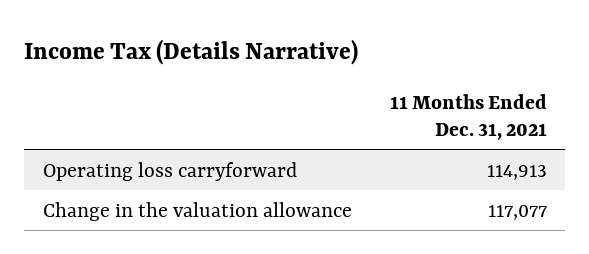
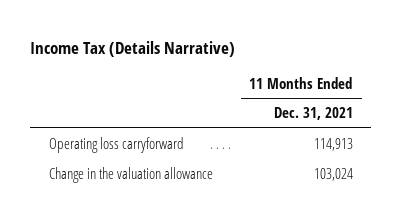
- Change in the valuation allowance | 117,077
+ Change in the valuation allowance | 103,024

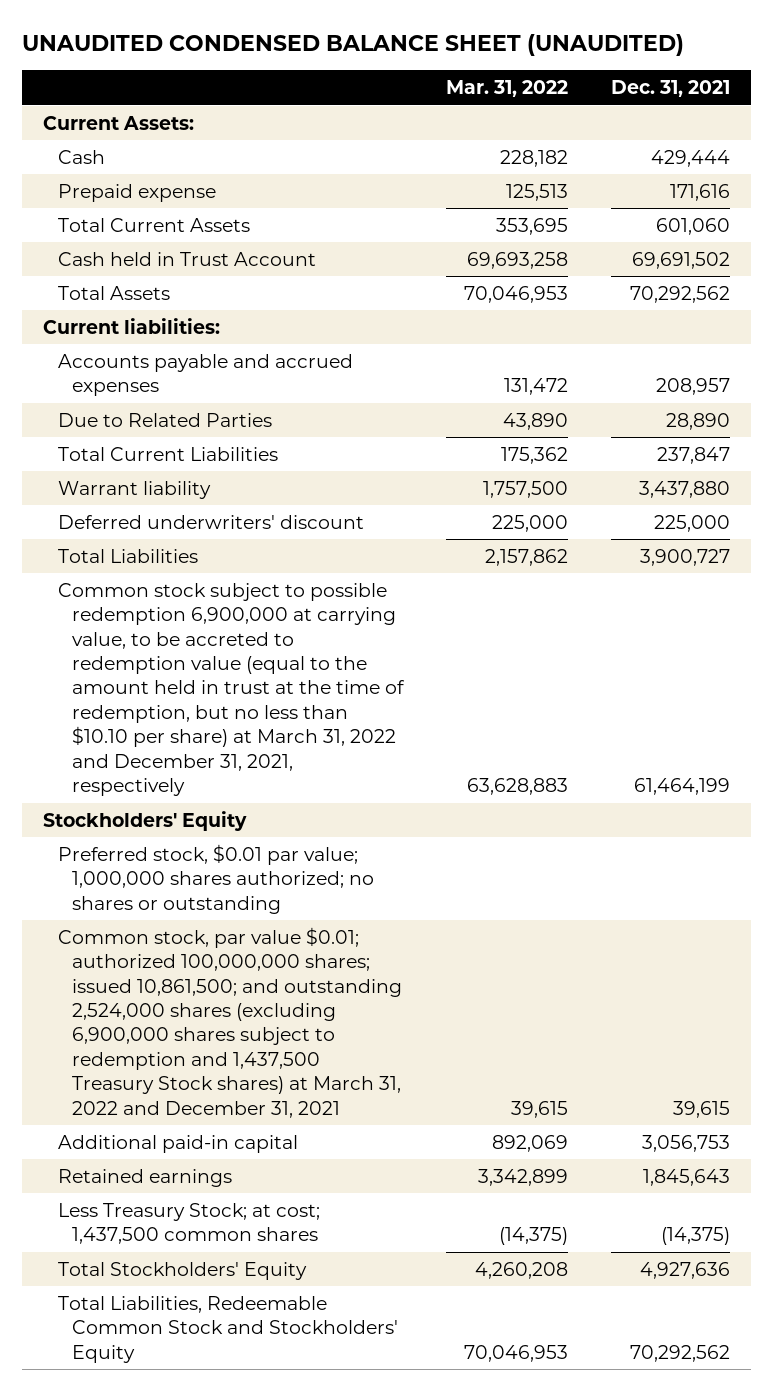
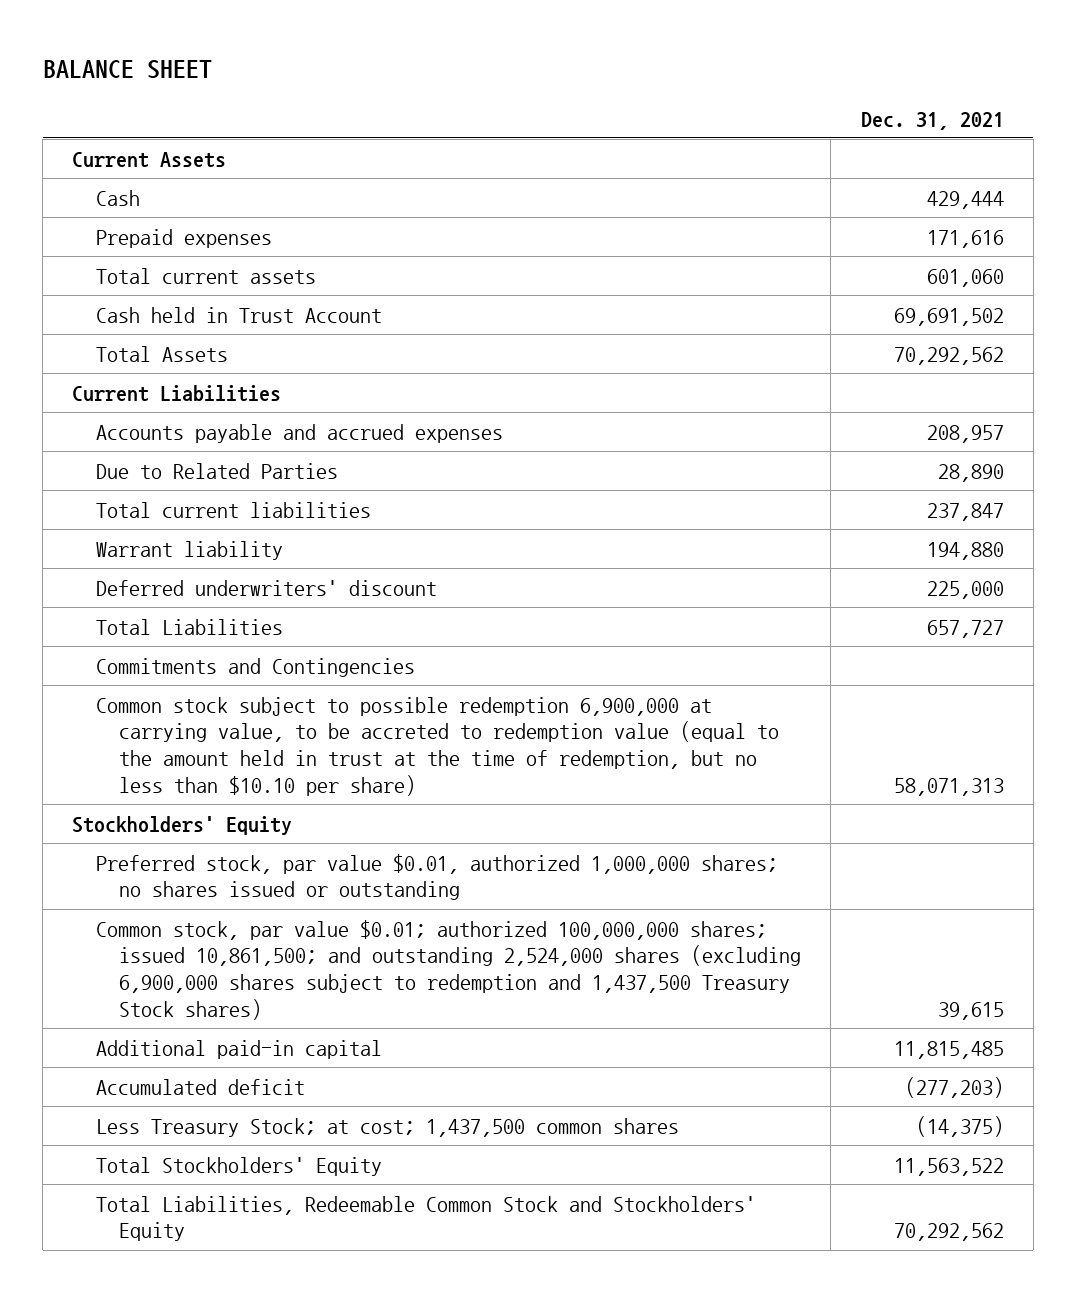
- UNAUDITED CONDENSED BALANCE SHEET (UNAUDITED)
+ BALANCE SHEET
- | Mar. 31, 2022 | Dec. 31, 2021
+ | Dec. 31, 2021
- Current Assets:
+ Current Assets
- Prepaid expense | 125,513 | 171,616
- Total Current Assets | 353,695 | 601,060
+ Prepaid expenses | 171,616
+ Total current assets | 601,060
- Current liabilities:
+ Current Liabilities
- Total Current Liabilities | 175,362 | 237,847
- Warrant liability | 1,757,500 | 3,437,880
+ Total current liabilities | 237,847
+ Warrant liability | 194,880
- Total Liabilities | 2,157,862 | 3,900,727
- Common stock subject to possible redemption 6,900,000 at carrying value, to be accreted to redemption value (equal to the amount held in trust at the time of redemption, but no less than $10.10 per share) at March 31, 2022 and December 31, 2021, respectively | 63,628,883 | 61,464,199
+ Total Liabilities | 657,727
+ Commitments and Contingencies
+ Common stock subject to possible redemption 6,900,000 at carrying value, to be accreted to redemption value (equal to the amount held in trust at the time of redemption, but no less than $10.10 per share) | 58,071,313
- Preferred stock, $0.01 par value; 1,000,000 shares authorized; no shares or outstanding
- Common stock, par value $0.01; authorized 100,000,000 shares; issued 10,861,500; and outstanding 2,524,000 shares (excluding 6,900,000 shares subject to redemption and 1,437,500 Treasury Stock shares) at March 31, 2022 and December 31, 2021 | 39,615 | 39,615
- Additional paid-in capital | 892,069 | 3,056,753
- Retained earnings | 3,342,899 | 1,845,643
+ Preferred stock, par value $0.01, authorized 1,000,000 shares; no shares issued or outstanding
+ Common stock, par value $0.01; authorized 100,000,000 shares; issued 10,861,500; and outstanding 2,524,000 shares (excluding 6,900,000 shares subject to redemption and 1,437,500 Treasury Stock shares) | 39,615
+ Additional paid-in capital | 11,815,485
+ Accumulated deficit | (277,203)
- Total Stockholders' Equity | 4,260,208 | 4,927,636
+ Total Stockholders' Equity | 11,563,522

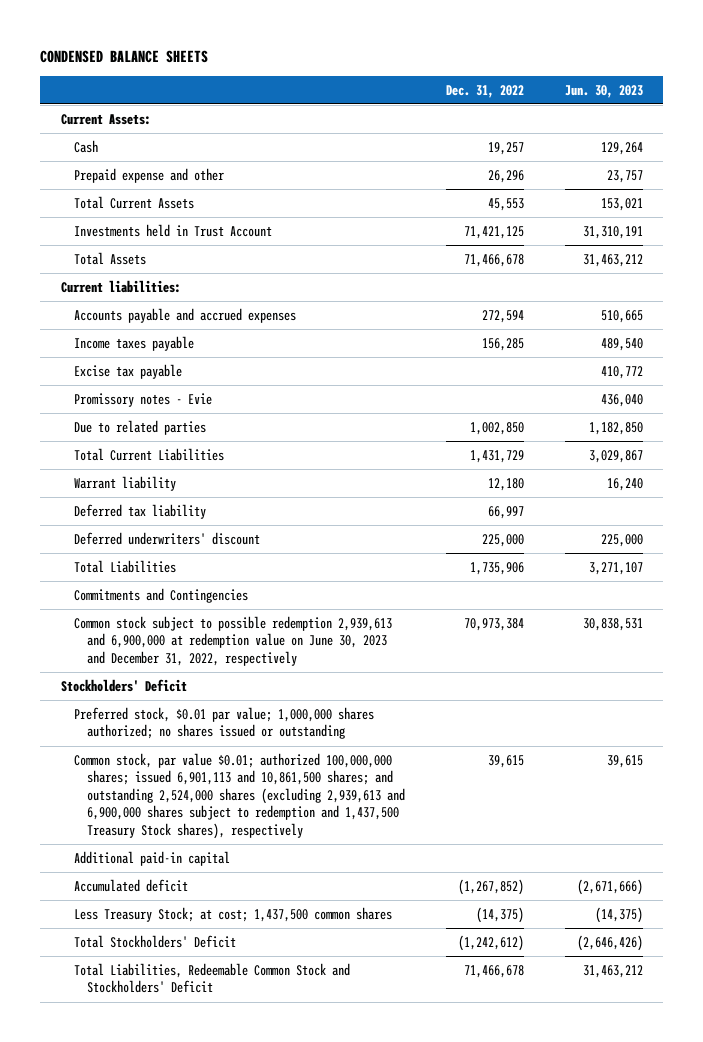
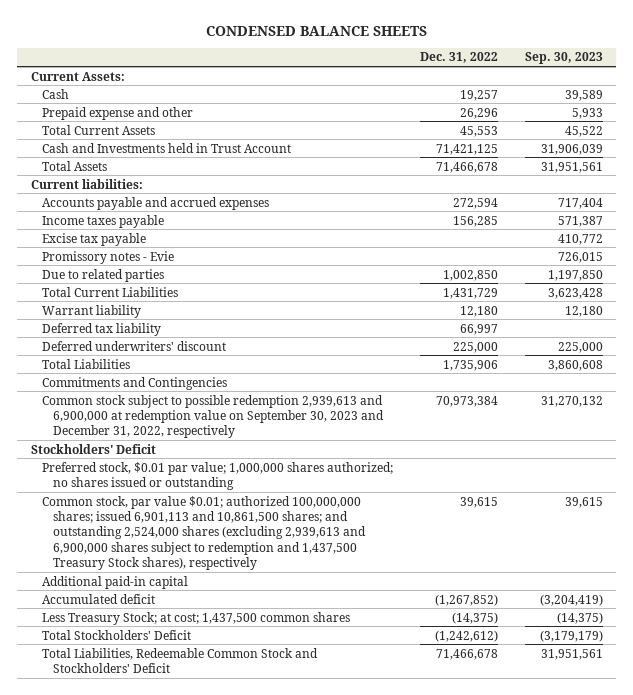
- | Dec. 31, 2022 | Jun. 30, 2023
+ | Dec. 31, 2022 | Sep. 30, 2023
- Investments held in Trust Account | 71,421,125 | 31,310,191
+ Cash and Investments held in Trust Account | 71,421,125 | 31,906,039
- Common stock subject to possible redemption 2,939,613 and 6,900,000 at redemption value on June 30, 2023 and December 31, 2022, respectively | 70,973,384 | 30,838,531
+ Common stock subject to possible redemption 2,939,613 and 6,900,000 at redemption value on September 30, 2023 and December 31, 2022, respectively | 70,973,384 | 31,270,132

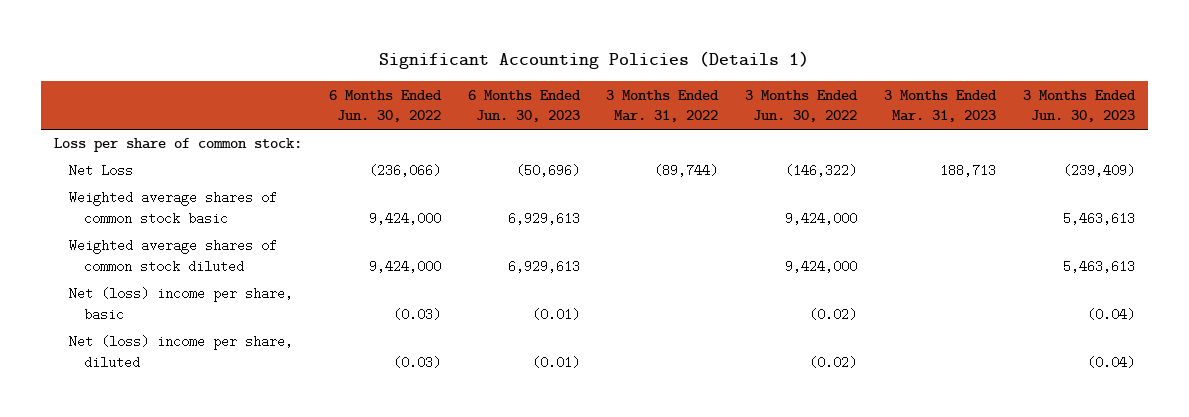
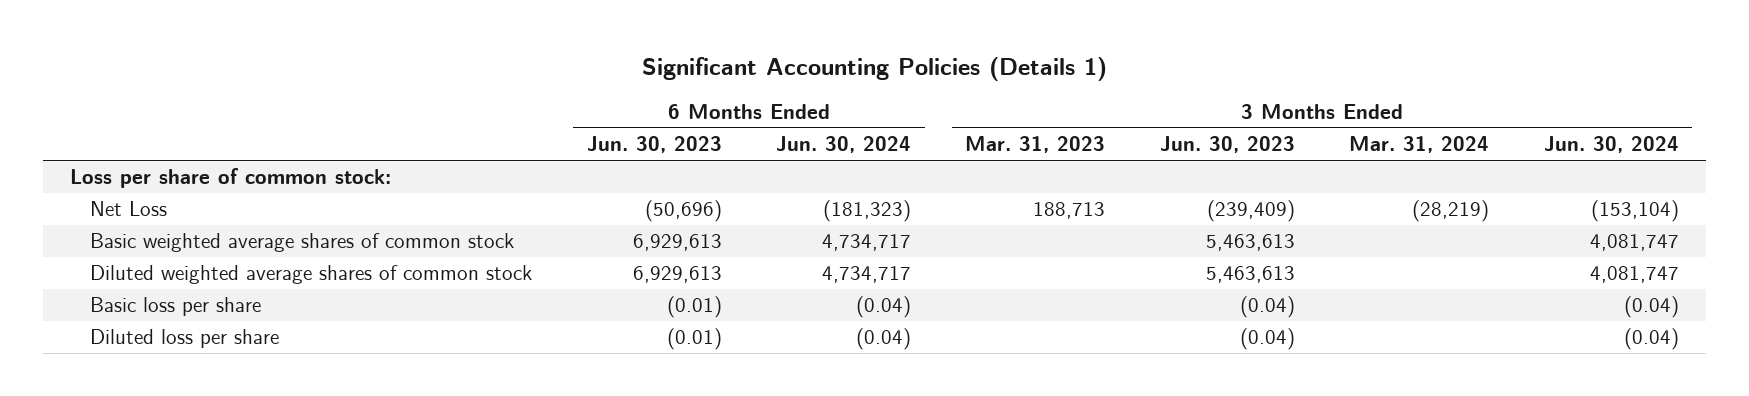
- | 6 Months Ended Jun. 30, 2022 | 6 Months Ended Jun. 30, 2023 | 3 Months Ended Mar. 31, 2022 | 3 Months Ended Jun. 30, 2022 | 3 Months Ended Mar. 31, 2023 | 3 Months Ended Jun. 30, 2023
+ | 6 Months Ended Jun. 30, 2023 | 6 Months Ended Jun. 30, 2024 | 3 Months Ended Mar. 31, 2023 | 3 Months Ended Jun. 30, 2023 | 3 Months Ended Mar. 31, 2024 | 3 Months Ended Jun. 30, 2024
- Weighted average shares of common stock basic | 9,424,000 | 6,929,613 | | 9,424,000 | | 5,463,613
- Weighted average shares of common stock diluted | 9,424,000 | 6,929,613 | | 9,424,000 | | 5,463,613
- Net (loss) income per share, basic | (0.03) | (0.01) | | (0.02) | | (0.04)
- Net (loss) income per share, diluted | (0.03) | (0.01) | | (0.02) | | (0.04)
+ Basic weighted average shares of common stock | 6,929,613 | 4,734,717 | | 5,463,613 | | 4,081,747
+ Diluted weighted average shares of common stock | 6,929,613 | 4,734,717 | | 5,463,613 | | 4,081,747
+ Basic loss per share | (0.01) | (0.04) | | (0.04) | | (0.04)
+ Diluted loss per share | (0.01) | (0.04) | | (0.04) | | (0.04)

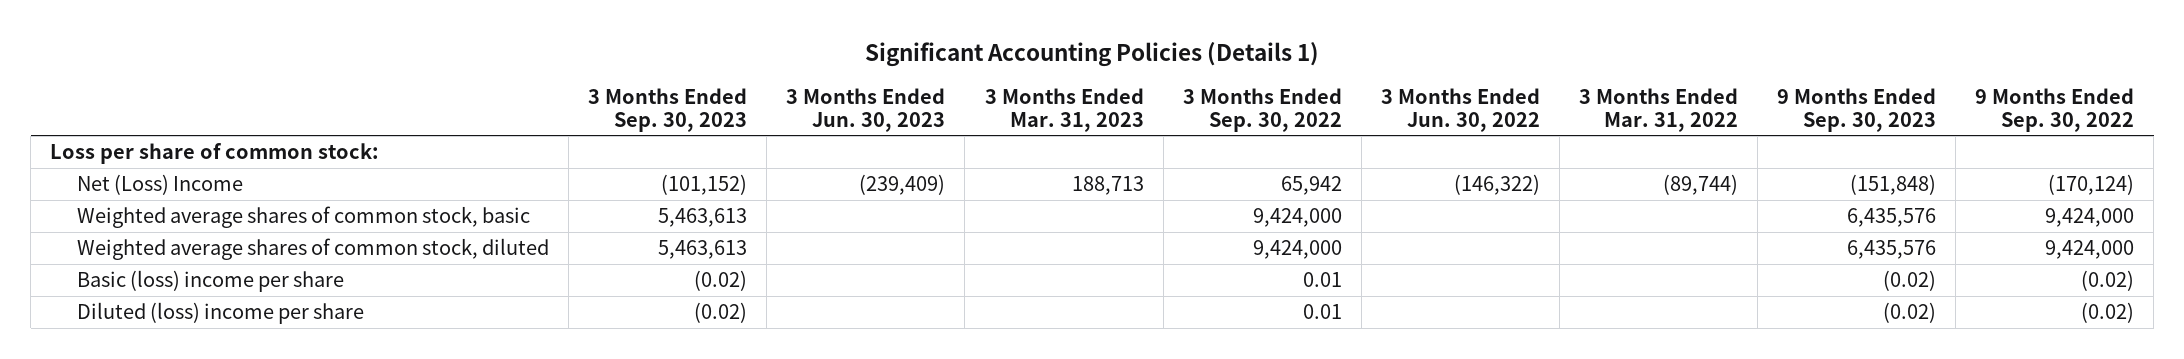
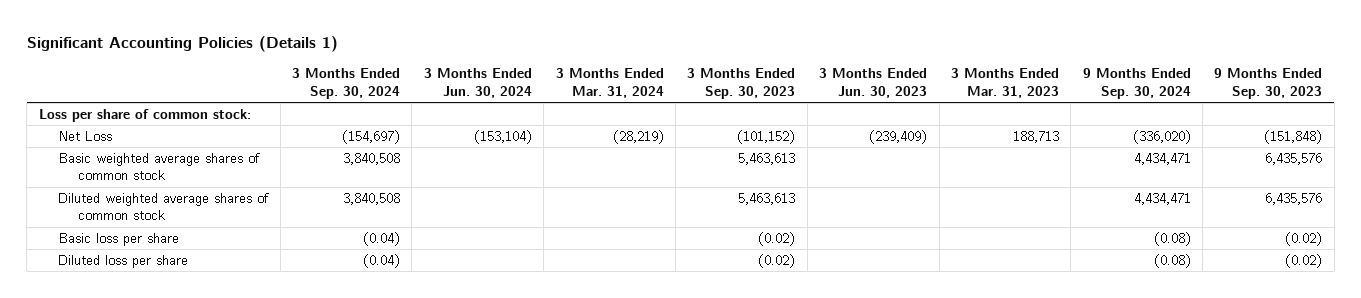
- | 3 Months Ended Sep. 30, 2023 | 3 Months Ended Jun. 30, 2023 | 3 Months Ended Mar. 31, 2023 | 3 Months Ended Sep. 30, 2022 | 3 Months Ended Jun. 30, 2022 | 3 Months Ended Mar. 31, 2022 | 9 Months Ended Sep. 30, 2023 | 9 Months Ended Sep. 30, 2022
+ | 3 Months Ended Sep. 30, 2024 | 3 Months Ended Jun. 30, 2024 | 3 Months Ended Mar. 31, 2024 | 3 Months Ended Sep. 30, 2023 | 3 Months Ended Jun. 30, 2023 | 3 Months Ended Mar. 31, 2023 | 9 Months Ended Sep. 30, 2024 | 9 Months Ended Sep. 30, 2023
- Net (Loss) Income | (101,152) | (239,409) | 188,713 | 65,942 | (146,322) | (89,744) | (151,848) | (170,124)
- Weighted average shares of common stock, basic | 5,463,613 | | | 9,424,000 | | | 6,435,576 | 9,424,000
- Weighted average shares of common stock, diluted | 5,463,613 | | | 9,424,000 | | | 6,435,576 | 9,424,000
- Basic (loss) income per share | (0.02) | | | 0.01 | | | (0.02) | (0.02)
- Diluted (loss) income per share | (0.02) | | | 0.01 | | | (0.02) | (0.02)
+ Net Loss | (154,697) | (153,104) | (28,219) | (101,152) | (239,409) | 188,713 | (336,020) | (151,848)
+ Basic weighted average shares of common stock | 3,840,508 | | | 5,463,613 | | | 4,434,471 | 6,435,576
+ Diluted weighted average shares of common stock | 3,840,508 | | | 5,463,613 | | | 4,434,471 | 6,435,576
+ Basic loss per share | (0.04) | | | (0.02) | | | (0.08) | (0.02)
+ Diluted loss per share | (0.04) | | | (0.02) | | | (0.08) | (0.02)

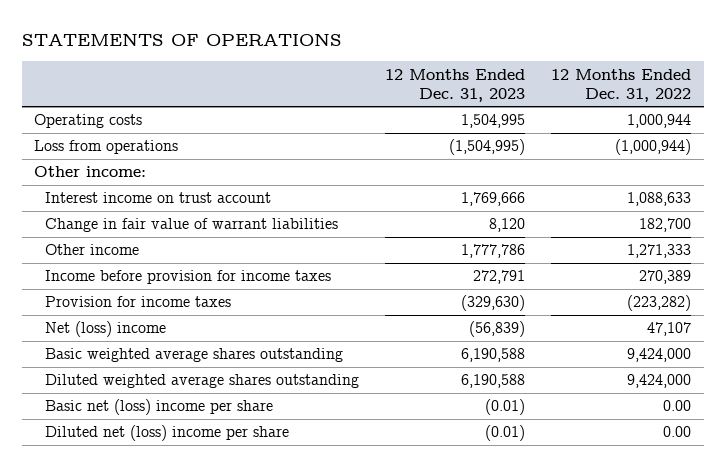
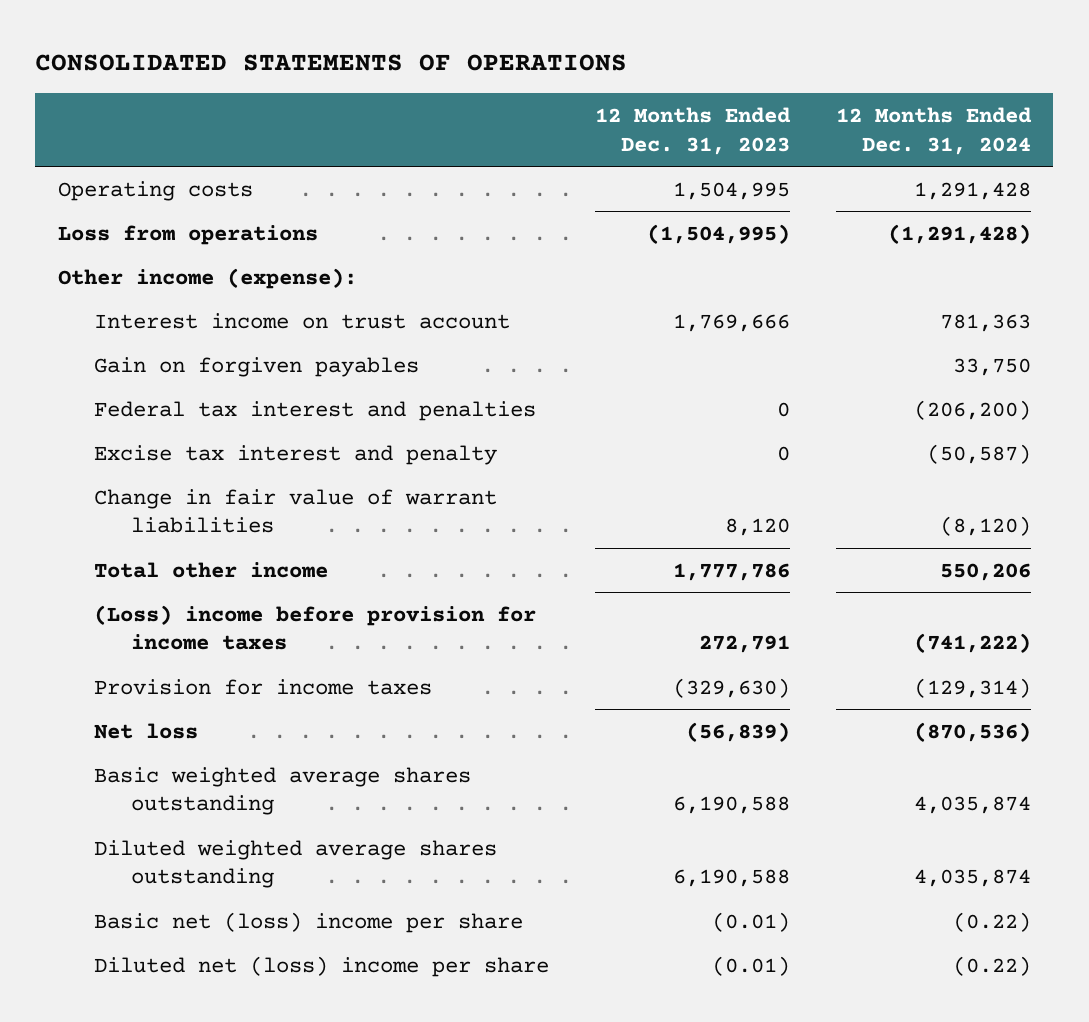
- STATEMENTS OF OPERATIONS
+ CONSOLIDATED STATEMENTS OF OPERATIONS
- | 12 Months Ended Dec. 31, 2023 | 12 Months Ended Dec. 31, 2022
+ | 12 Months Ended Dec. 31, 2023 | 12 Months Ended Dec. 31, 2024
- Other income:
+ Other income (expense):
+ Gain on forgiven payables | | 33,750
+ Federal tax interest and penalties | 0 | (206,200)
+ Excise tax interest and penalty | 0 | (50,587)
- Other income | 1,777,786 | 1,271,333
- Income before provision for income taxes | 272,791 | 270,389
+ Total other income | 1,777,786 | 550,206
+ (Loss) income before provision for income taxes | 272,791 | (741,222)
- Net (loss) income | (56,839) | 47,107
+ Net loss | (56,839) | (870,536)

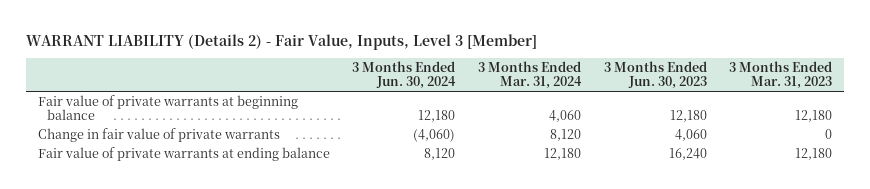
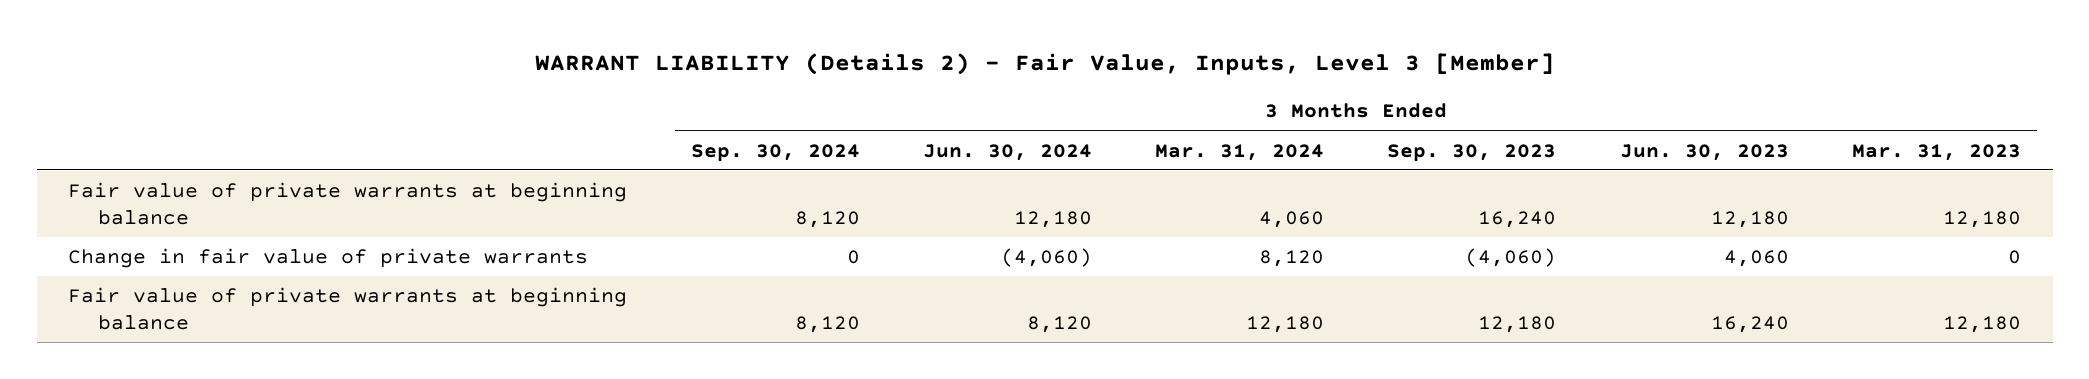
- | 3 Months Ended Jun. 30, 2024 | 3 Months Ended Mar. 31, 2024 | 3 Months Ended Jun. 30, 2023 | 3 Months Ended Mar. 31, 2023
+ | 3 Months Ended Sep. 30, 2024 | 3 Months Ended Jun. 30, 2024 | 3 Months Ended Mar. 31, 2024 | 3 Months Ended Sep. 30, 2023 | 3 Months Ended Jun. 30, 2023 | 3 Months Ended Mar. 31, 2023
- Fair value of private warrants at ending balance | 8,120 | 12,180 | 16,240 | 12,180
+ Fair value of private warrants at beginning balance | 8,120 | 8,120 | 12,180 | 12,180 | 16,240 | 12,180

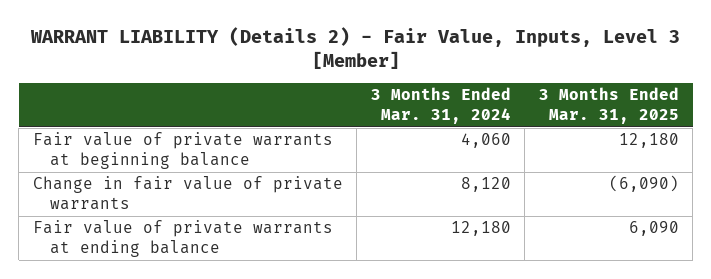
- | 3 Months Ended Sep. 30, 2024 | 3 Months Ended Jun. 30, 2024 | 3 Months Ended Mar. 31, 2024 | 3 Months Ended Sep. 30, 2023 | 3 Months Ended Jun. 30, 2023 | 3 Months Ended Mar. 31, 2023
+ | 3 Months Ended Mar. 31, 2024 | 3 Months Ended Mar. 31, 2025
- Fair value of private warrants at beginning balance | 8,120 | 8,120 | 12,180 | 12,180 | 16,240 | 12,180
+ Fair value of private warrants at ending balance | 12,180 | 6,090

